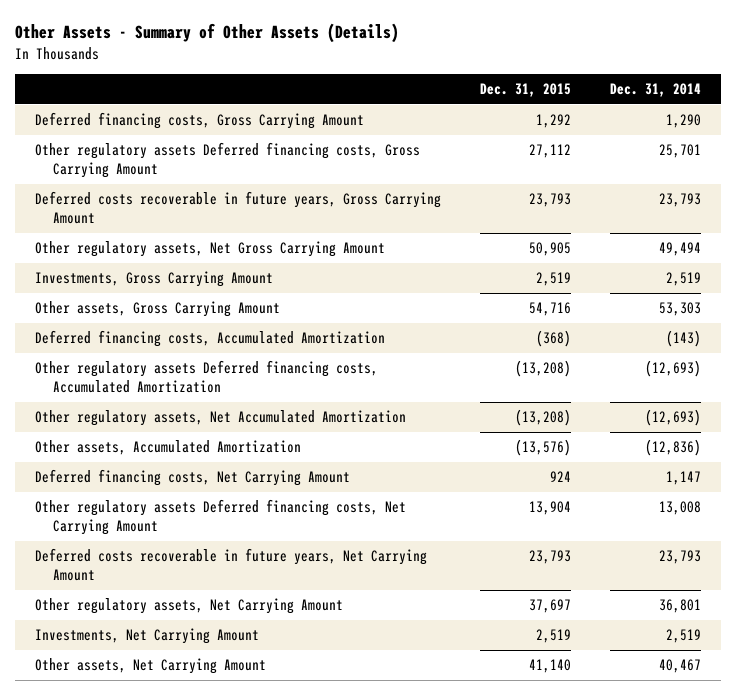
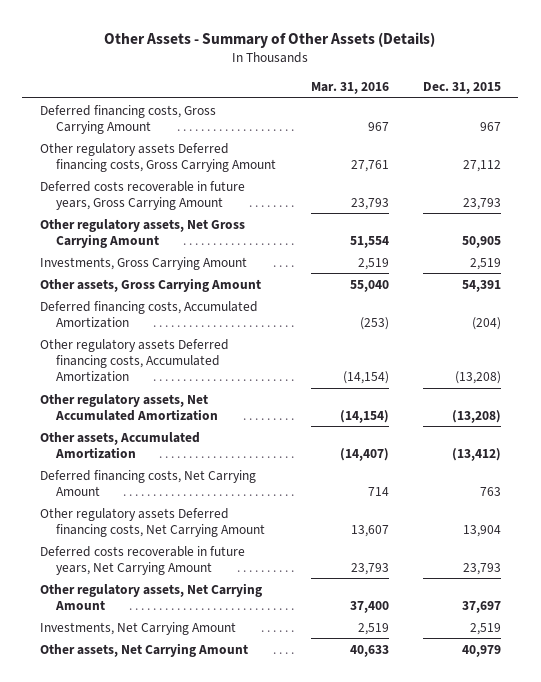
- | Dec. 31, 2015 | Dec. 31, 2014
+ | Mar. 31, 2016 | Dec. 31, 2015
- Deferred financing costs, Gross Carrying Amount | 1,292 | 1,290
+ Deferred financing costs, Gross Carrying Amount | 967 | 967
- Other assets, Gross Carrying Amount | 54,716 | 53,303
- Deferred financing costs, Accumulated Amortization | (368) | (143)
+ Other assets, Gross Carrying Amount | 55,040 | 54,391
+ Deferred financing costs, Accumulated Amortization | (253) | (204)
- Other assets, Accumulated Amortization | (13,576) | (12,836)
- Deferred financing costs, Net Carrying Amount | 924 | 1,147
+ Other assets, Accumulated Amortization | (14,407) | (13,412)
+ Deferred financing costs, Net Carrying Amount | 714 | 763
- Other assets, Net Carrying Amount | 41,140 | 40,467
+ Other assets, Net Carrying Amount | 40,633 | 40,979

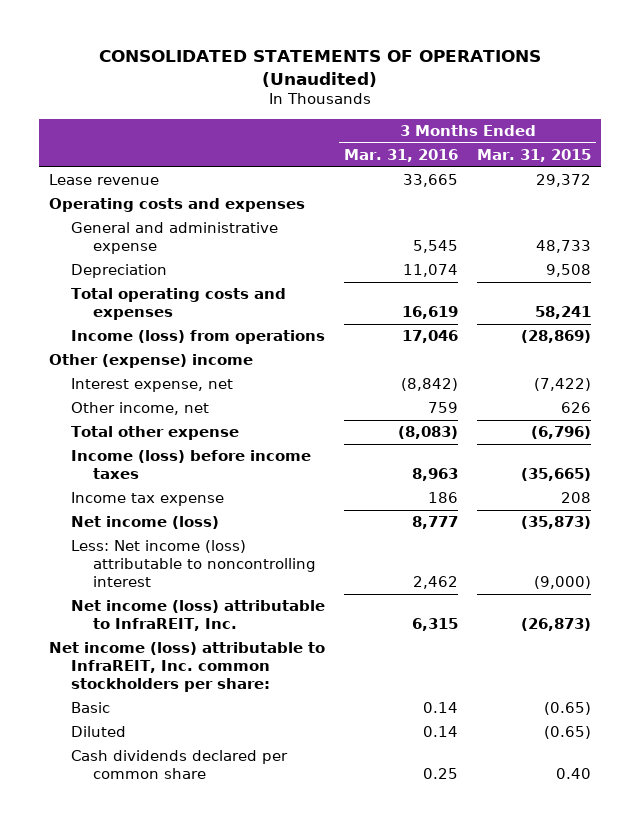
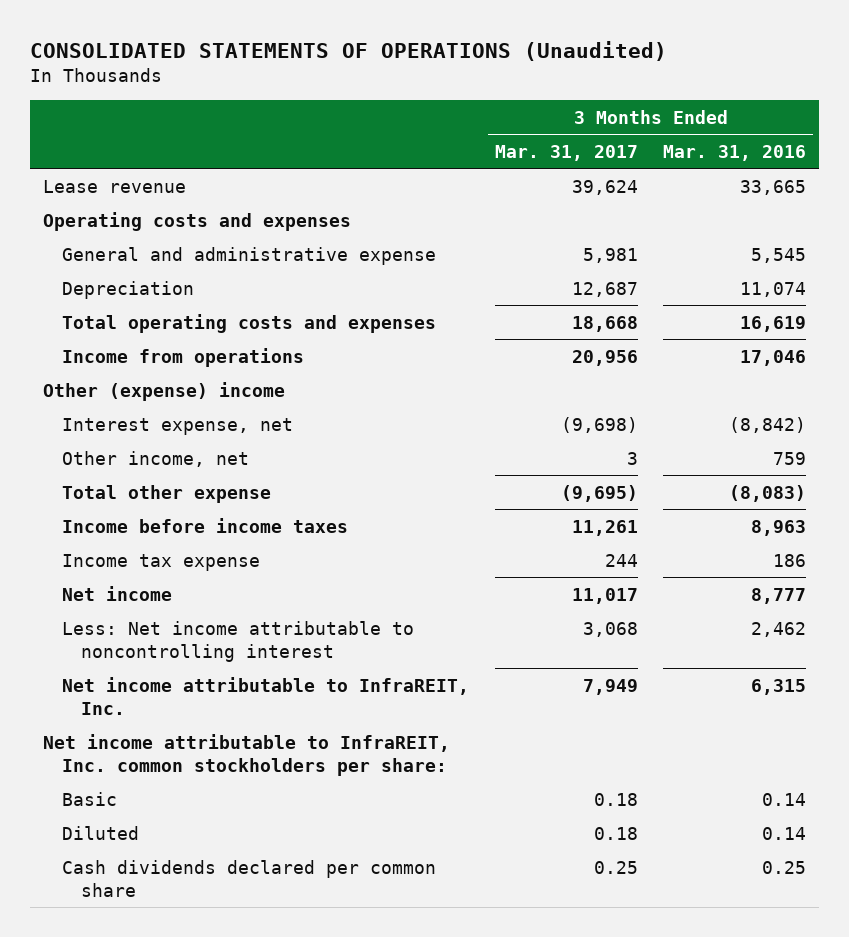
- | 3 Months Ended Mar. 31, 2016 | 3 Months Ended Mar. 31, 2015
+ | 3 Months Ended Mar. 31, 2017 | 3 Months Ended Mar. 31, 2016
- Income (loss) from operations | 17,046 | (28,869)
+ Income from operations | 20,956 | 17,046
- Income (loss) before income taxes | 8,963 | (35,665)
+ Income before income taxes | 11,261 | 8,963
- Net income (loss) | 8,777 | (35,873)
- Less: Net income (loss) attributable to noncontrolling interest | 2,462 | (9,000)
- Net income (loss) attributable to InfraREIT, Inc. | 6,315 | (26,873)
- Net income (loss) attributable to InfraREIT, Inc. common stockholders per share:
+ Net income | 11,017 | 8,777
+ Less: Net income attributable to noncontrolling interest | 3,068 | 2,462
+ Net income attributable to InfraREIT, Inc. | 7,949 | 6,315
+ Net income attributable to InfraREIT, Inc. common stockholders per share:

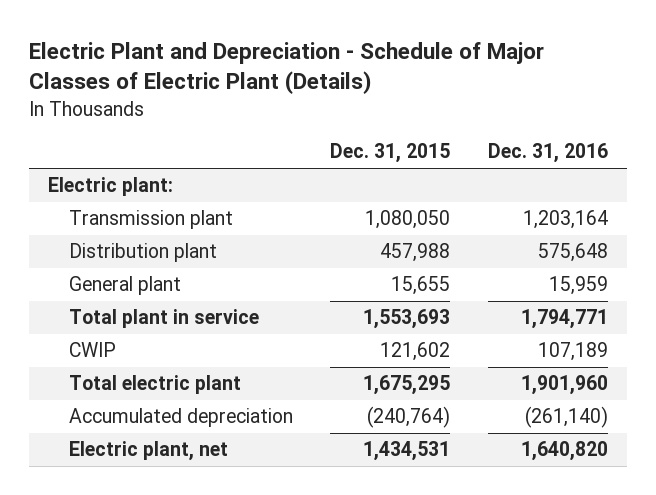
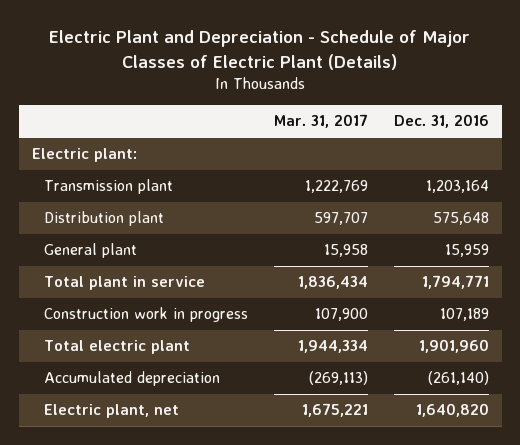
- | Dec. 31, 2015 | Dec. 31, 2016
+ | Mar. 31, 2017 | Dec. 31, 2016
- CWIP | 121,602 | 107,189
+ Construction work in progress | 107,900 | 107,189

